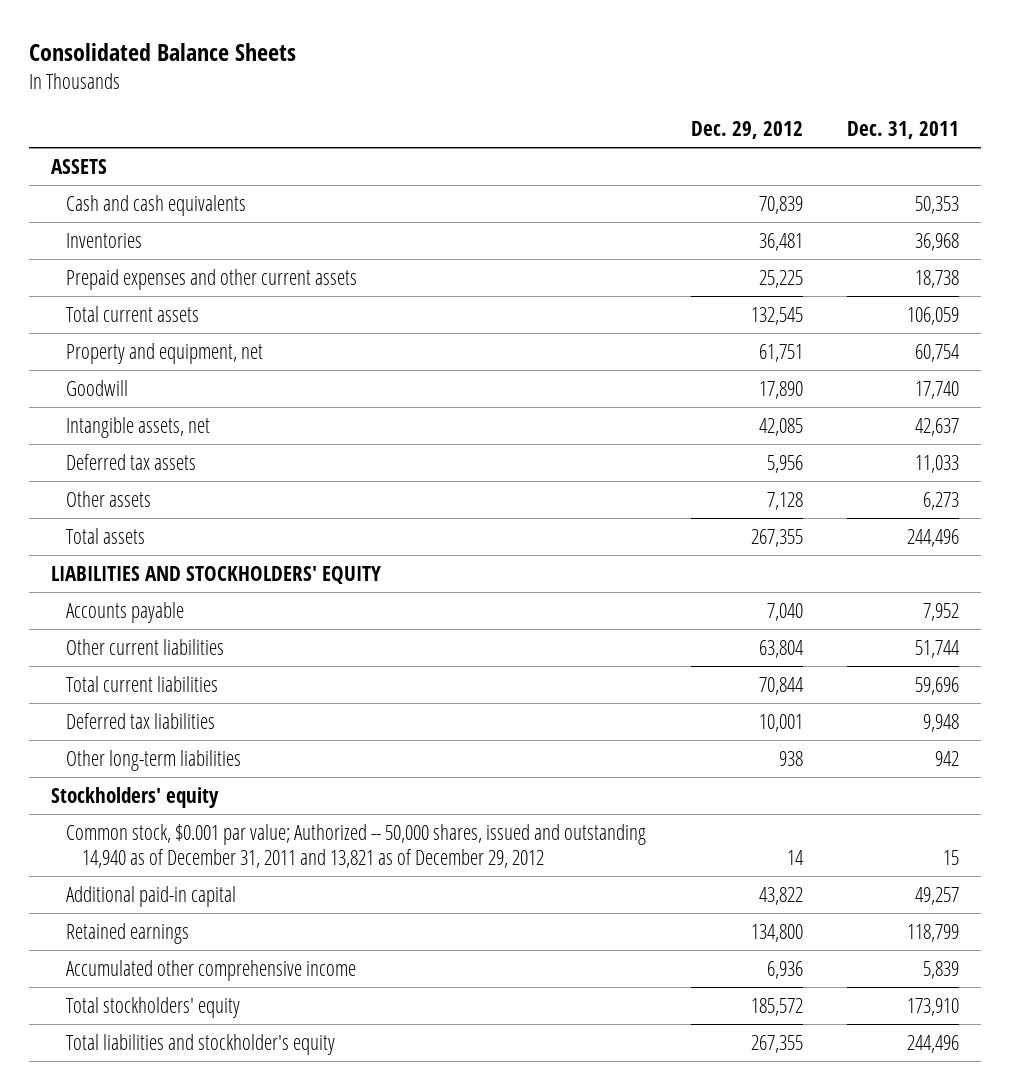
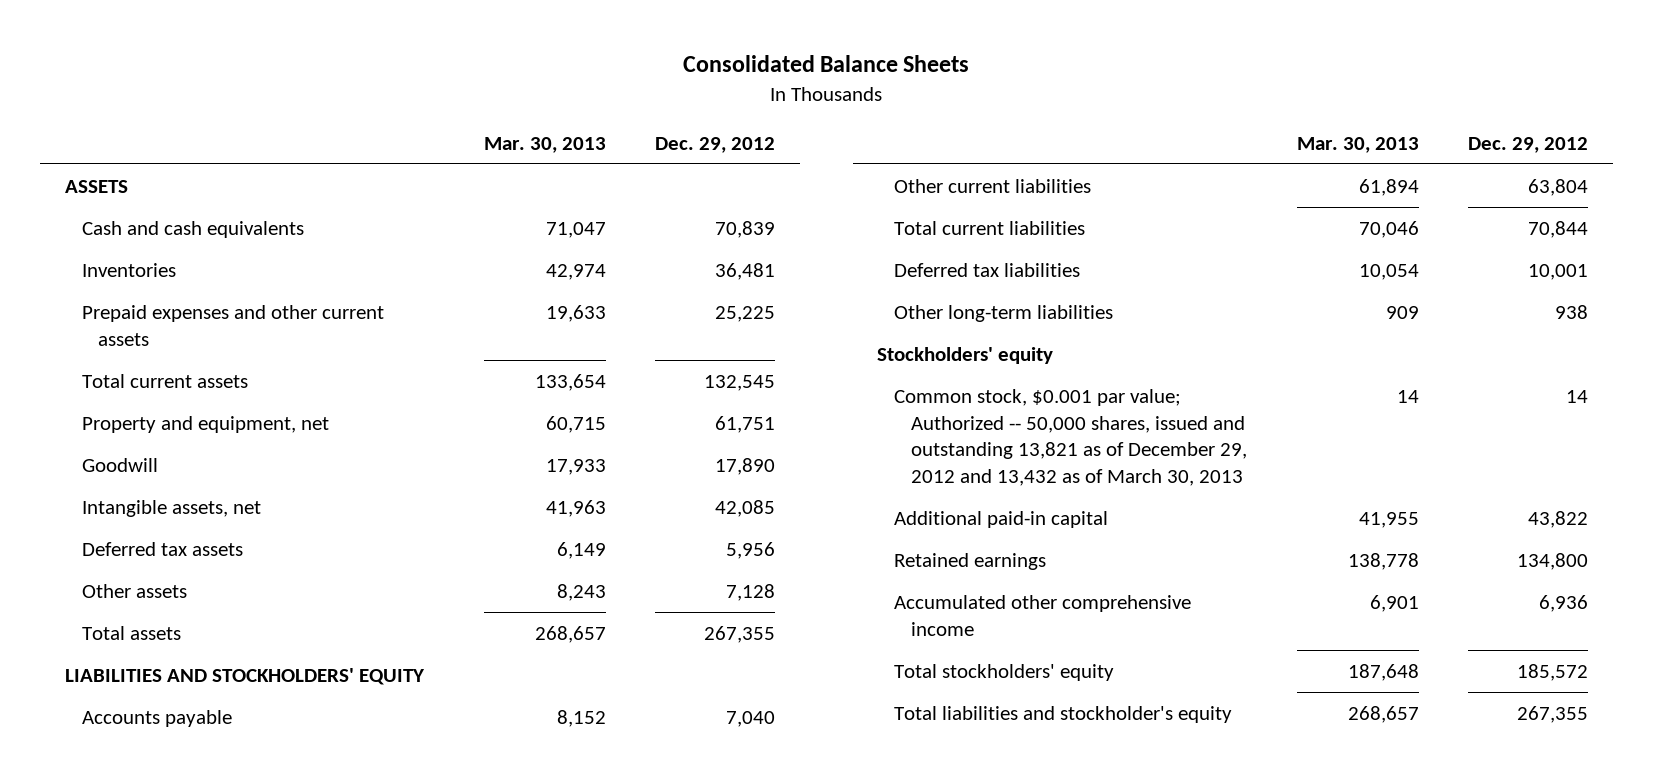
- | Dec. 29, 2012 | Dec. 31, 2011
+ | Mar. 30, 2013 | Dec. 29, 2012
- Common stock, $0.001 par value; Authorized -- 50,000 shares, issued and outstanding 14,940 as of December 31, 2011 and 13,821 as of December 29, 2012 | 14 | 15
+ Common stock, $0.001 par value; Authorized -- 50,000 shares, issued and outstanding 13,821 as of December 29, 2012 and 13,432 as of March 30, 2013 | 14 | 14

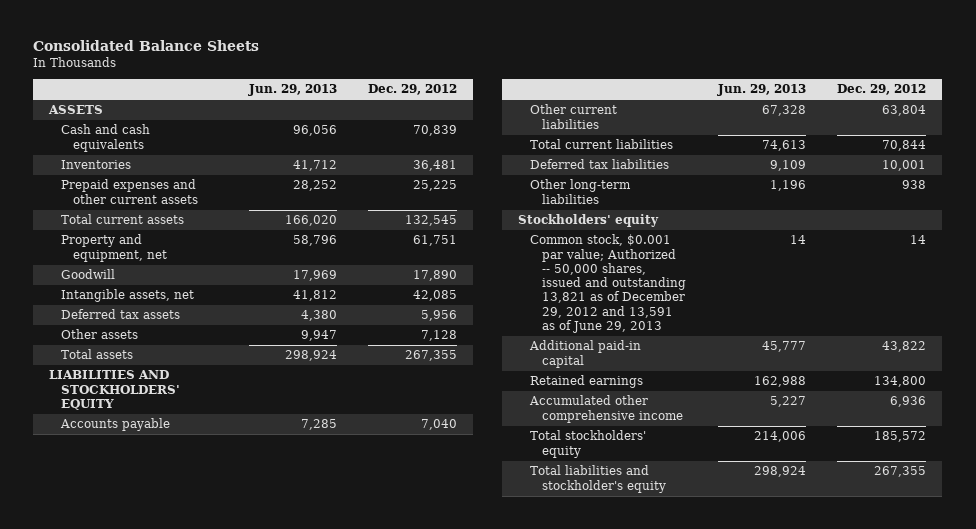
- | Mar. 30, 2013 | Dec. 29, 2012
+ | Jun. 29, 2013 | Dec. 29, 2012
- Common stock, $0.001 par value; Authorized -- 50,000 shares, issued and outstanding 13,821 as of December 29, 2012 and 13,432 as of March 30, 2013 | 14 | 14
+ Common stock, $0.001 par value; Authorized -- 50,000 shares, issued and outstanding 13,821 as of December 29, 2012 and 13,591 as of June 29, 2013 | 14 | 14

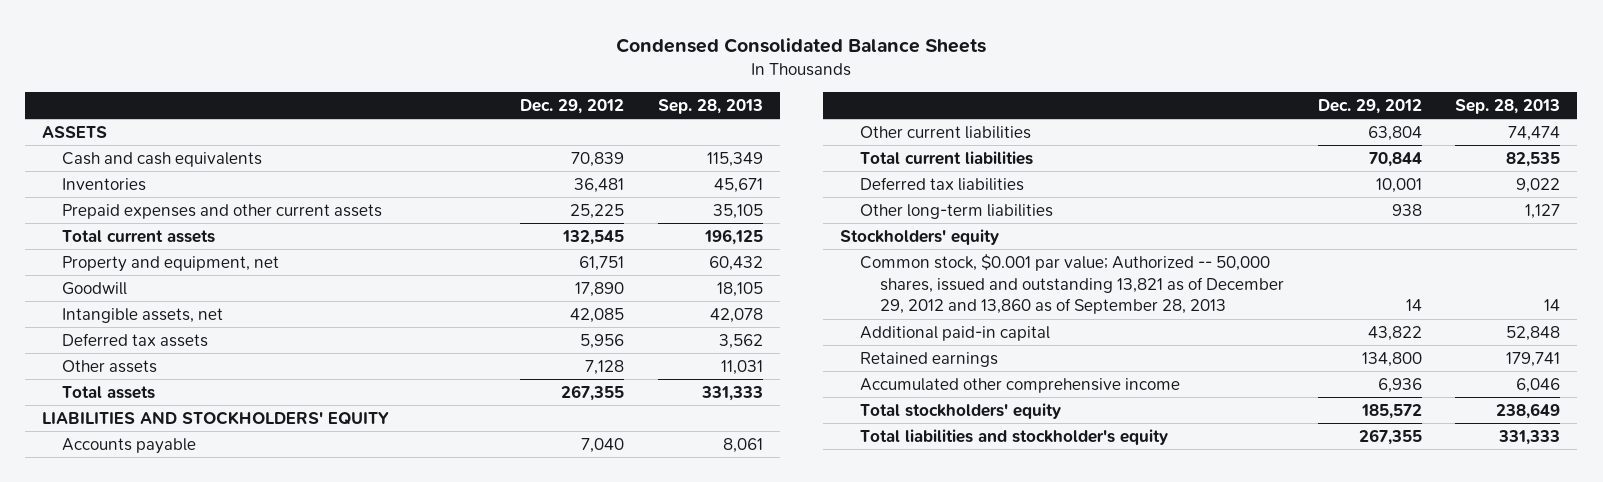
- Consolidated Balance Sheets
+ Condensed Consolidated Balance Sheets
- | Jun. 29, 2013 | Dec. 29, 2012
+ | Dec. 29, 2012 | Sep. 28, 2013
- Common stock, $0.001 par value; Authorized -- 50,000 shares, issued and outstanding 13,821 as of December 29, 2012 and 13,591 as of June 29, 2013 | 14 | 14
+ Common stock, $0.001 par value; Authorized -- 50,000 shares, issued and outstanding 13,821 as of December 29, 2012 and 13,860 as of September 28, 2013 | 14 | 14

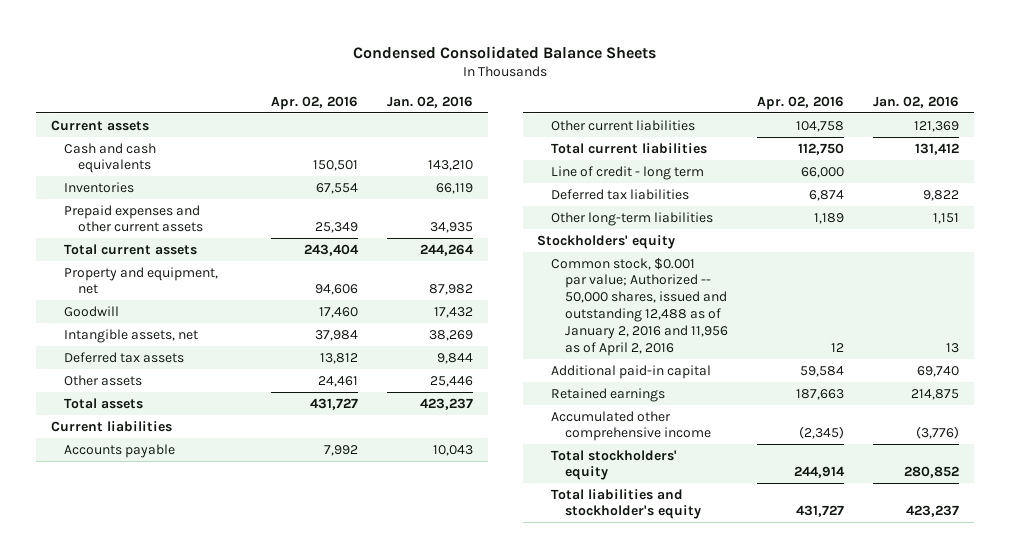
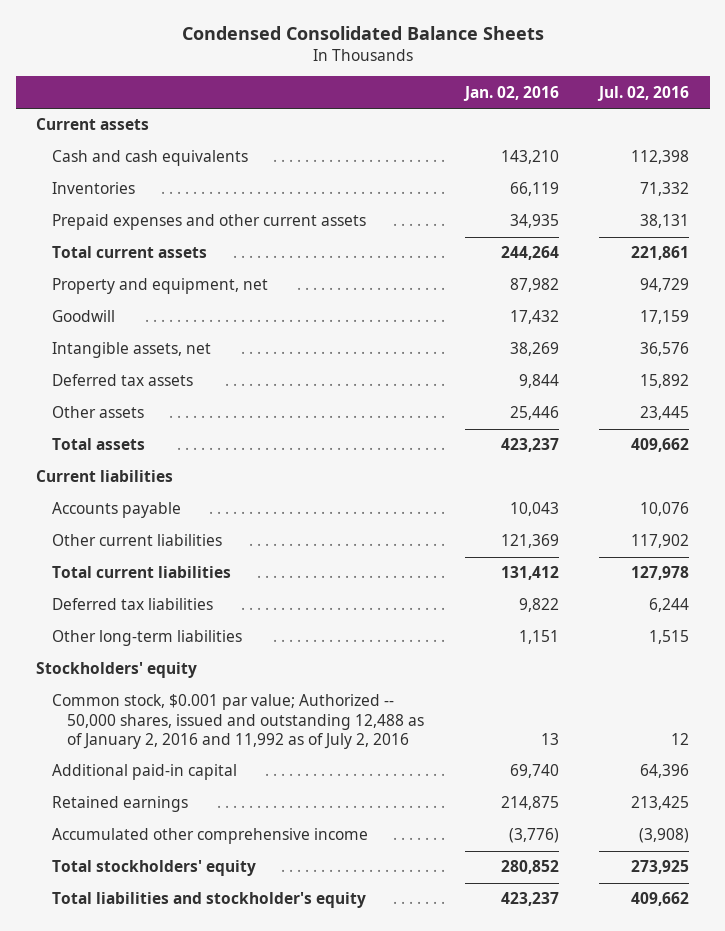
- | Apr. 02, 2016 | Jan. 02, 2016
+ | Jan. 02, 2016 | Jul. 02, 2016
- Line of credit - long term | 66,000 |
- Common stock, $0.001 par value; Authorized -- 50,000 shares, issued and outstanding 12,488 as of January 2, 2016 and 11,956 as of April 2, 2016 | 12 | 13
+ Common stock, $0.001 par value; Authorized -- 50,000 shares, issued and outstanding 12,488 as of January 2, 2016 and 11,992 as of July 2, 2016 | 13 | 12

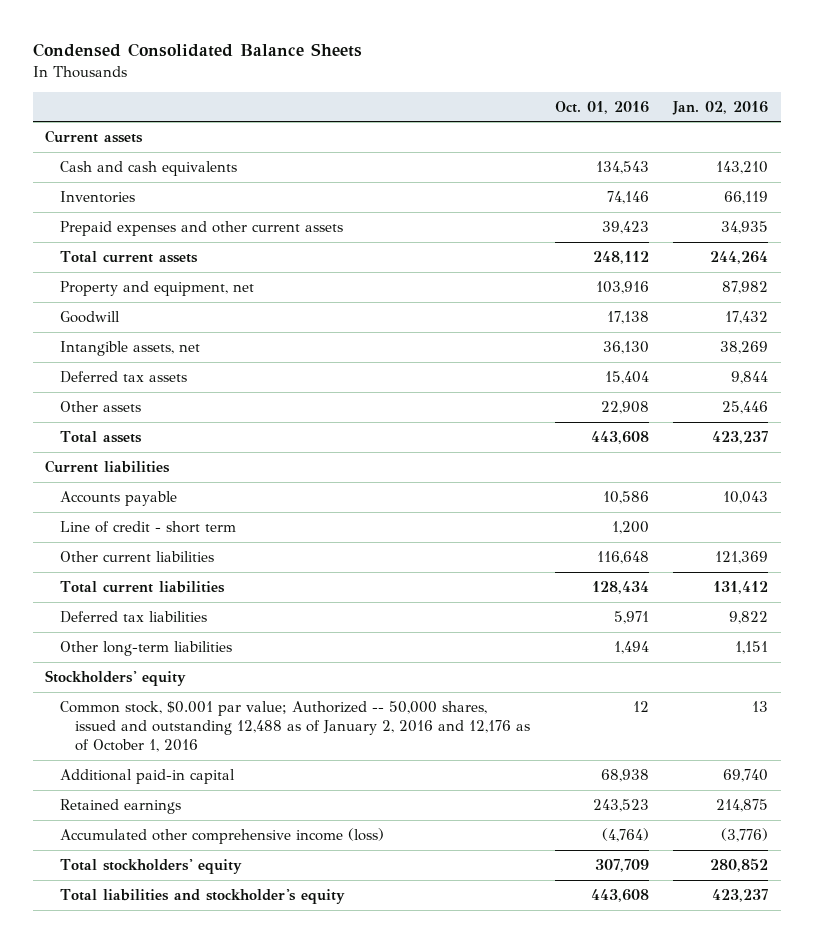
- | Jan. 02, 2016 | Jul. 02, 2016
+ | Oct. 01, 2016 | Jan. 02, 2016
+ Line of credit - short term | 1,200 |
- Common stock, $0.001 par value; Authorized -- 50,000 shares, issued and outstanding 12,488 as of January 2, 2016 and 11,992 as of July 2, 2016 | 13 | 12
+ Common stock, $0.001 par value; Authorized -- 50,000 shares, issued and outstanding 12,488 as of January 2, 2016 and 12,176 as of October 1, 2016 | 12 | 13
- Accumulated other comprehensive income | (3,776) | (3,908)
+ Accumulated other comprehensive income (loss) | (4,764) | (3,776)

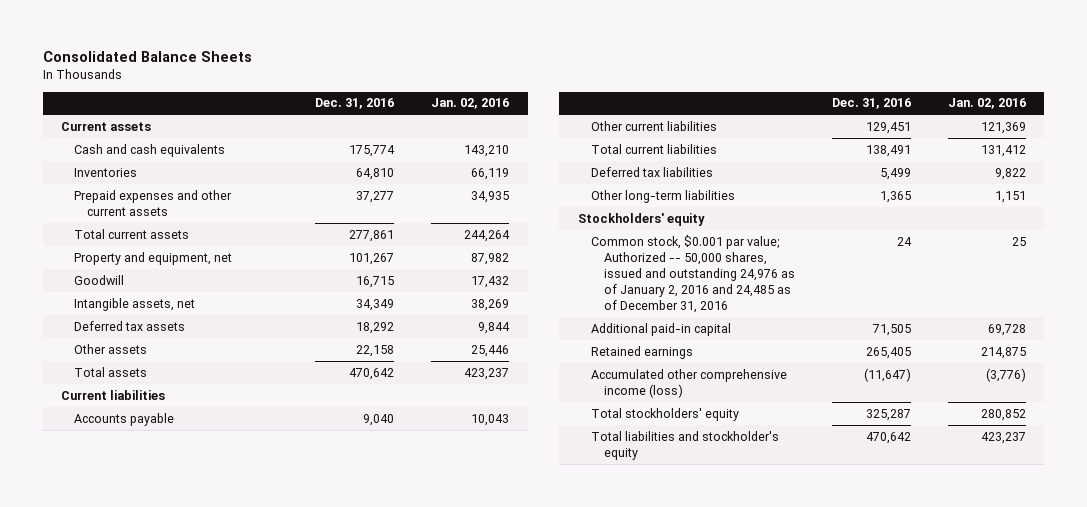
- Condensed Consolidated Balance Sheets
+ Consolidated Balance Sheets
- | Oct. 01, 2016 | Jan. 02, 2016
+ | Dec. 31, 2016 | Jan. 02, 2016
- Line of credit - short term | 1,200 |
- Common stock, $0.001 par value; Authorized -- 50,000 shares, issued and outstanding 12,488 as of January 2, 2016 and 12,176 as of October 1, 2016 | 12 | 13
- Additional paid-in capital | 68,938 | 69,740
+ Common stock, $0.001 par value; Authorized -- 50,000 shares, issued and outstanding 24,976 as of January 2, 2016 and 24,485 as of December 31, 2016 | 24 | 25
+ Additional paid-in capital | 71,505 | 69,728

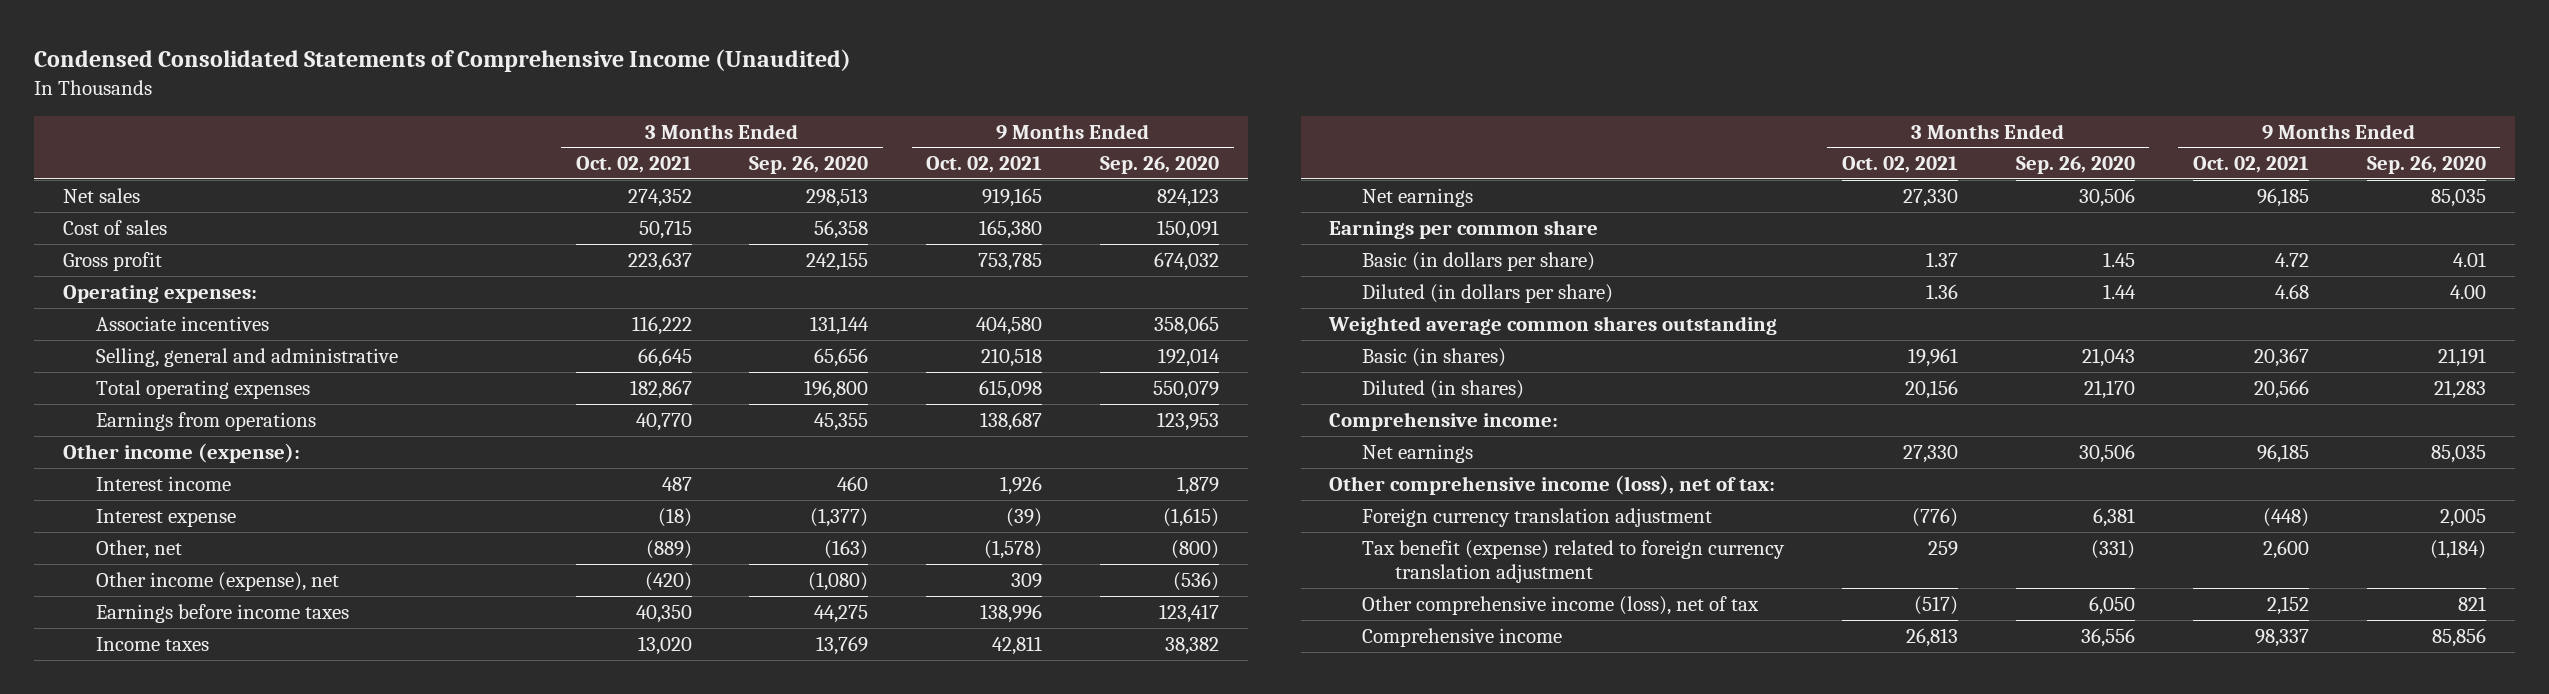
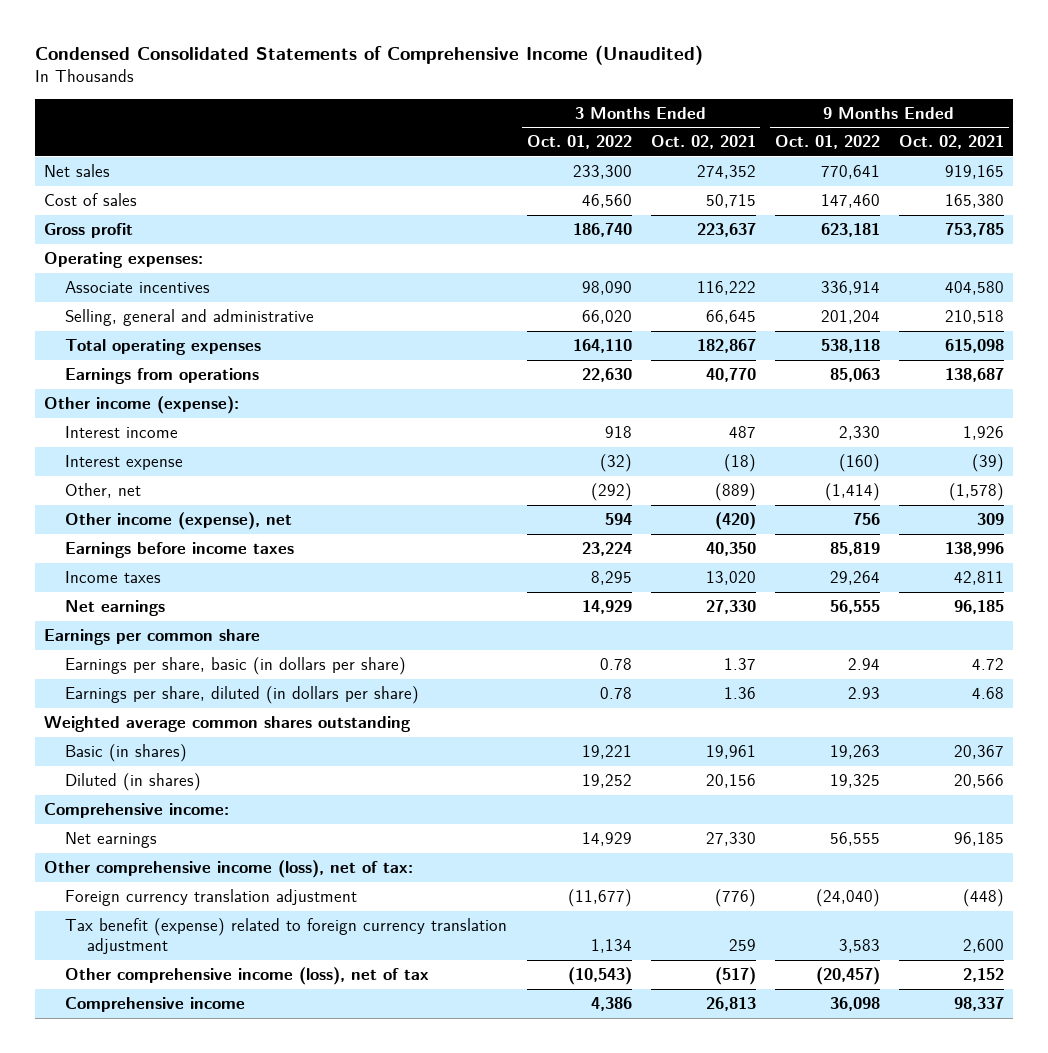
- | 3 Months Ended Oct. 02, 2021 | 3 Months Ended Sep. 26, 2020 | 9 Months Ended Oct. 02, 2021 | 9 Months Ended Sep. 26, 2020
+ | 3 Months Ended Oct. 01, 2022 | 3 Months Ended Oct. 02, 2021 | 9 Months Ended Oct. 01, 2022 | 9 Months Ended Oct. 02, 2021
- Basic (in dollars per share) | 1.37 | 1.45 | 4.72 | 4.01
- Diluted (in dollars per share) | 1.36 | 1.44 | 4.68 | 4.00
+ Earnings per share, basic (in dollars per share) | 0.78 | 1.37 | 2.94 | 4.72
+ Earnings per share, diluted (in dollars per share) | 0.78 | 1.36 | 2.93 | 4.68

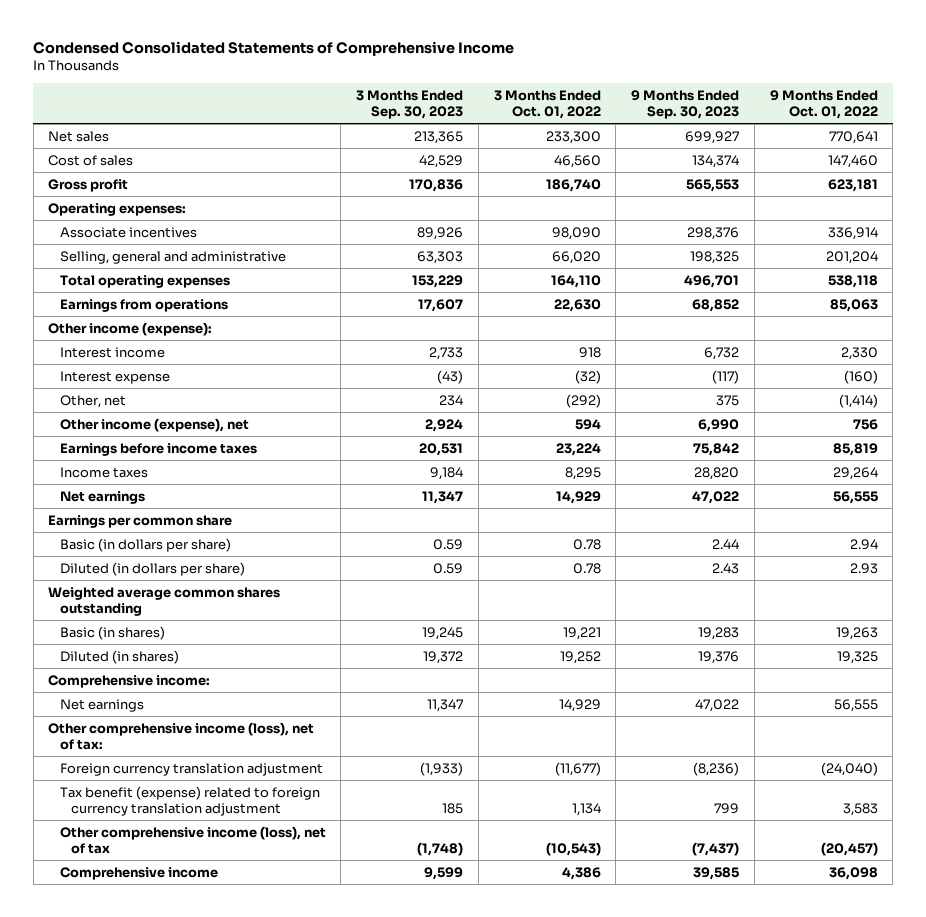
- Condensed Consolidated Statements of Comprehensive Income (Unaudited)
+ Condensed Consolidated Statements of Comprehensive Income
- | 3 Months Ended Oct. 01, 2022 | 3 Months Ended Oct. 02, 2021 | 9 Months Ended Oct. 01, 2022 | 9 Months Ended Oct. 02, 2021
+ | 3 Months Ended Sep. 30, 2023 | 3 Months Ended Oct. 01, 2022 | 9 Months Ended Sep. 30, 2023 | 9 Months Ended Oct. 01, 2022
- Earnings per share, basic (in dollars per share) | 0.78 | 1.37 | 2.94 | 4.72
- Earnings per share, diluted (in dollars per share) | 0.78 | 1.36 | 2.93 | 4.68
+ Basic (in dollars per share) | 0.59 | 0.78 | 2.44 | 2.94
+ Diluted (in dollars per share) | 0.59 | 0.78 | 2.43 | 2.93

